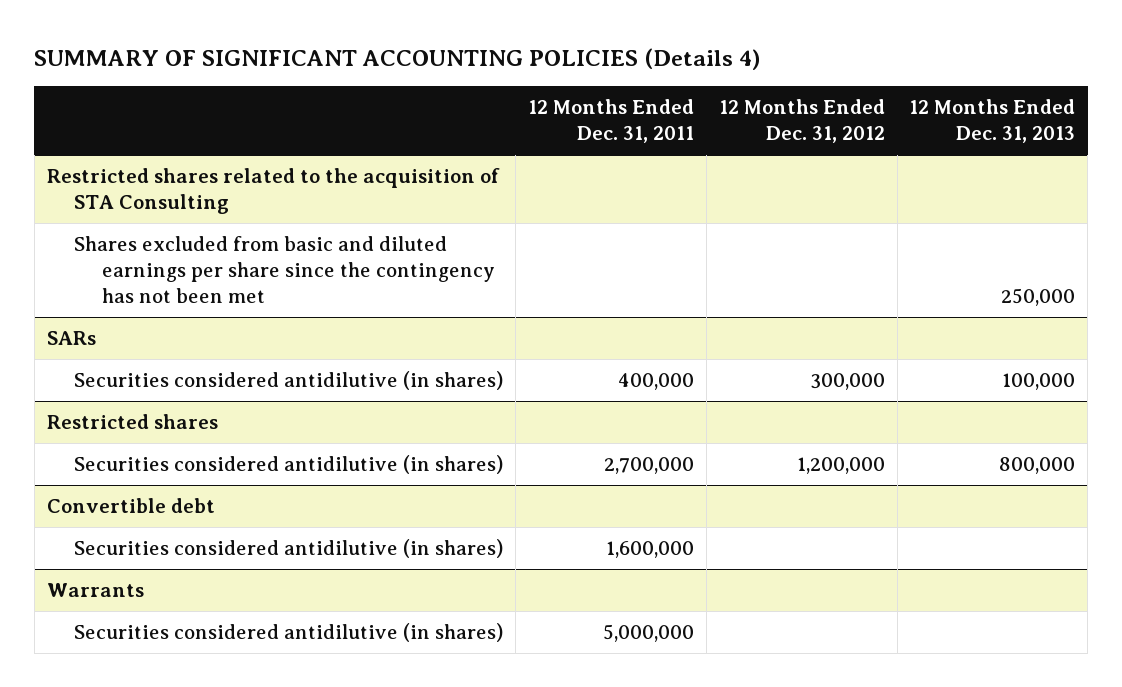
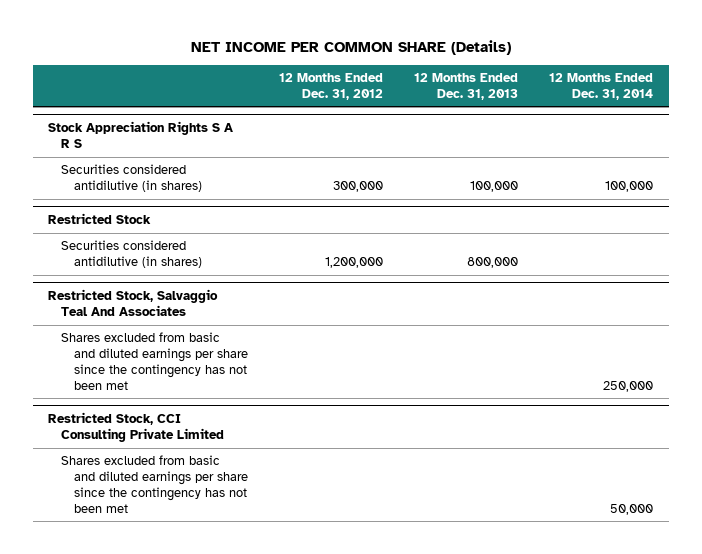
- SUMMARY OF SIGNIFICANT ACCOUNTING POLICIES (Details 4)
+ NET INCOME PER COMMON SHARE (Details)
- | 12 Months Ended Dec. 31, 2011 | 12 Months Ended Dec. 31, 2012 | 12 Months Ended Dec. 31, 2013
+ | 12 Months Ended Dec. 31, 2012 | 12 Months Ended Dec. 31, 2013 | 12 Months Ended Dec. 31, 2014
- Restricted shares related to the acquisition of STA Consulting
- Shares excluded from basic and diluted earnings per share since the contingency has not been met | | | 250,000
- SARs
+ Stock Appreciation Rights S A R S
- Restricted shares
+ Restricted Stock
- Convertible debt
- Securities considered antidilutive (in shares) | 1,600,000 | |
- Warrants
- Securities considered antidilutive (in shares) | 5,000,000 | |
+ Restricted Stock, Salvaggio Teal And Associates
+ Shares excluded from basic and diluted earnings per share since the contingency has not been met | | | 250,000
+ Restricted Stock, CCI Consulting Private Limited
+ Shares excluded from basic and diluted earnings per share since the contingency has not been met | | | 50,000

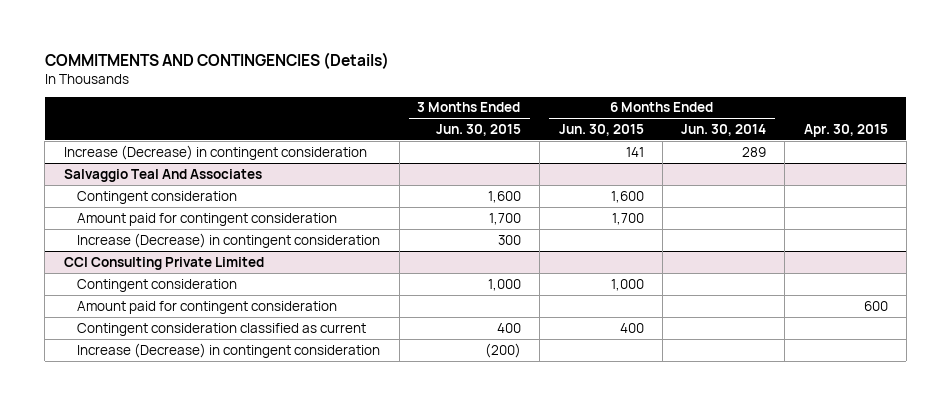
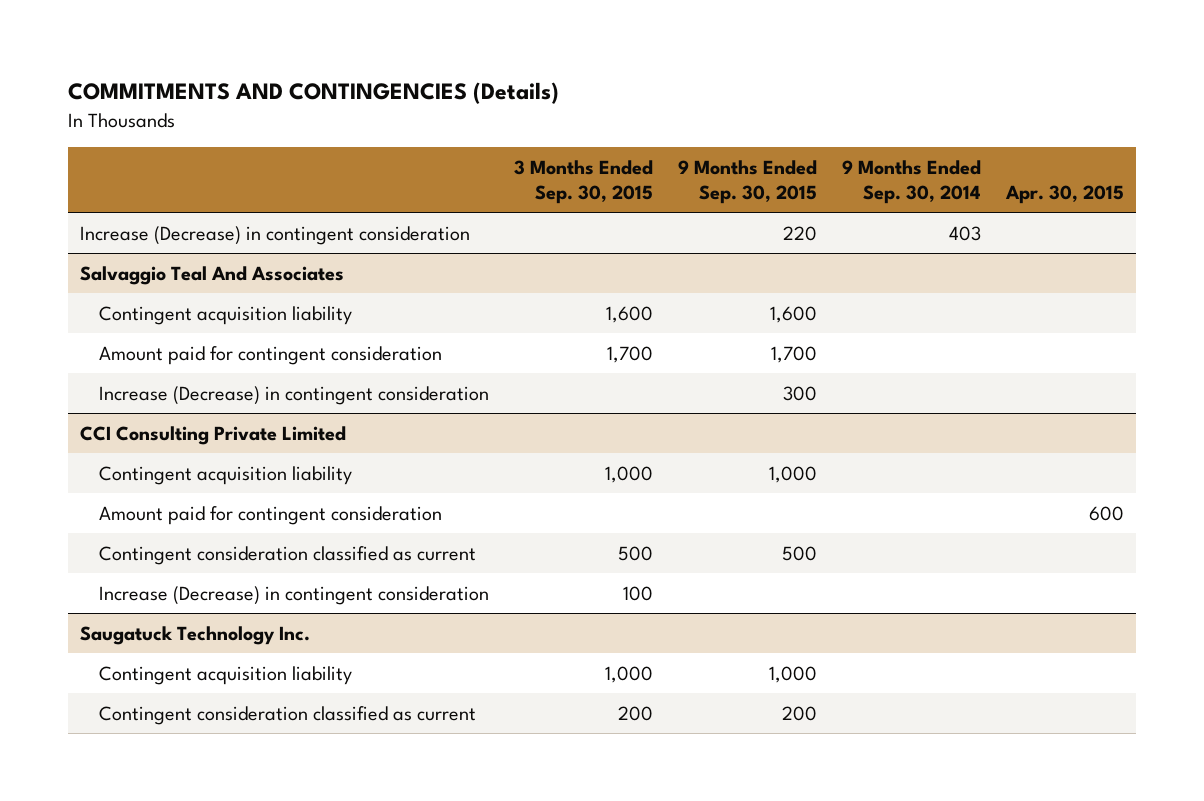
- | 3 Months Ended Jun. 30, 2015 | 6 Months Ended Jun. 30, 2015 | 6 Months Ended Jun. 30, 2014 | Apr. 30, 2015
+ | 3 Months Ended Sep. 30, 2015 | 9 Months Ended Sep. 30, 2015 | 9 Months Ended Sep. 30, 2014 | Apr. 30, 2015
@ Salvaggio Teal And Associates
- Contingent consideration | 1,600 | 1,600 | |
+ Contingent acquisition liability | 1,600 | 1,600 | |
@ CCI Consulting Private Limited
- Contingent consideration | 1,000 | 1,000 | |
+ Contingent acquisition liability | 1,000 | 1,000 | |
+ Saugatuck Technology Inc.
+ Contingent acquisition liability | 1,000 | 1,000 | |
+ Contingent consideration classified as current | 200 | 200 | |

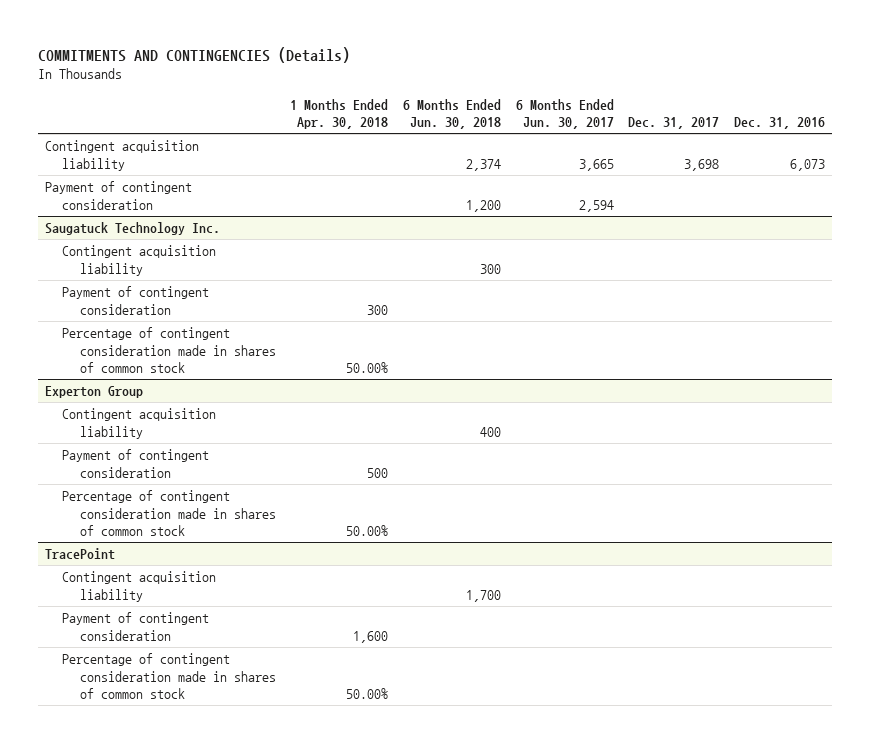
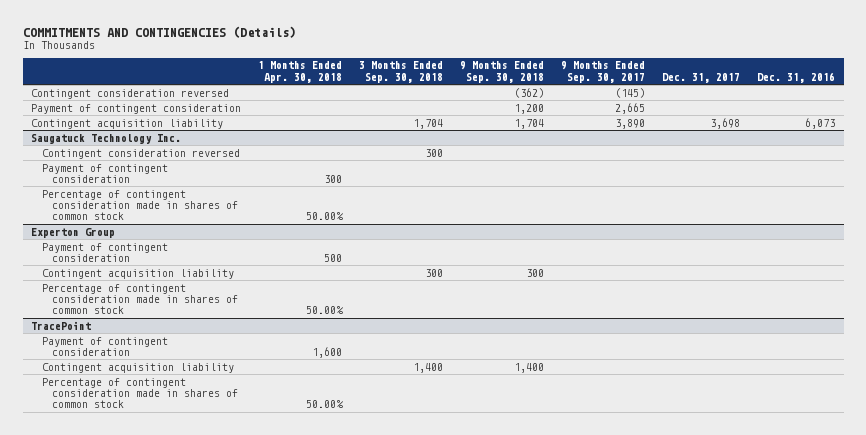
- | 1 Months Ended Apr. 30, 2018 | 6 Months Ended Jun. 30, 2018 | 6 Months Ended Jun. 30, 2017 | Dec. 31, 2017 | Dec. 31, 2016
+ | 1 Months Ended Apr. 30, 2018 | 3 Months Ended Sep. 30, 2018 | 9 Months Ended Sep. 30, 2018 | 9 Months Ended Sep. 30, 2017 | Dec. 31, 2017 | Dec. 31, 2016
+ Contingent consideration reversed | | | (362) | (145) | |
moved down: Contingent acquisition liability | | 1,704 | 1,704 | 3,890 | 3,698 | 6,073
@ Saugatuck Technology Inc.
- Contingent acquisition liability | | 300 | | |
+ Contingent consideration reversed | | 300 | | | |
@ Experton Group
moved down: Contingent acquisition liability | | 300 | 300 | | |
@ TracePoint
moved down: Contingent acquisition liability | | 1,400 | 1,400 | | |

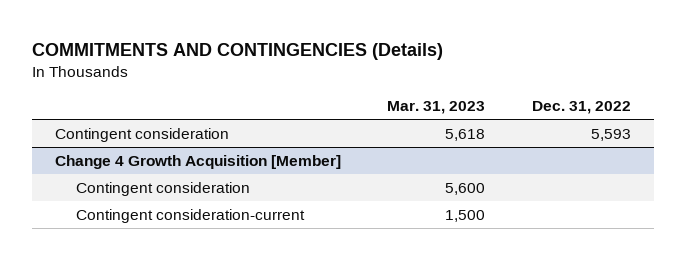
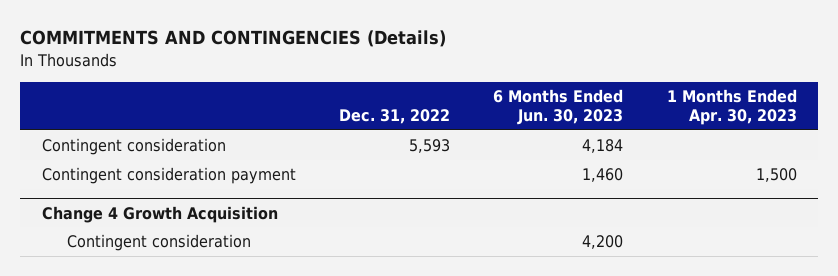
- | Mar. 31, 2023 | Dec. 31, 2022
+ | Dec. 31, 2022 | 6 Months Ended Jun. 30, 2023 | 1 Months Ended Apr. 30, 2023
- Change 4 Growth Acquisition [Member]
+ Contingent consideration payment | | 1,460 | 1,500
+ Change 4 Growth Acquisition
- Contingent consideration-current | 1,500 |

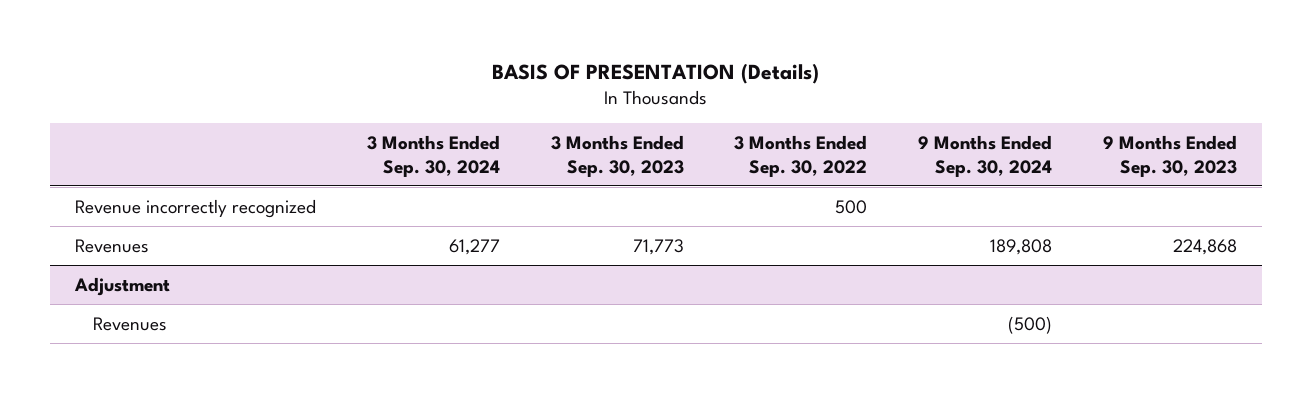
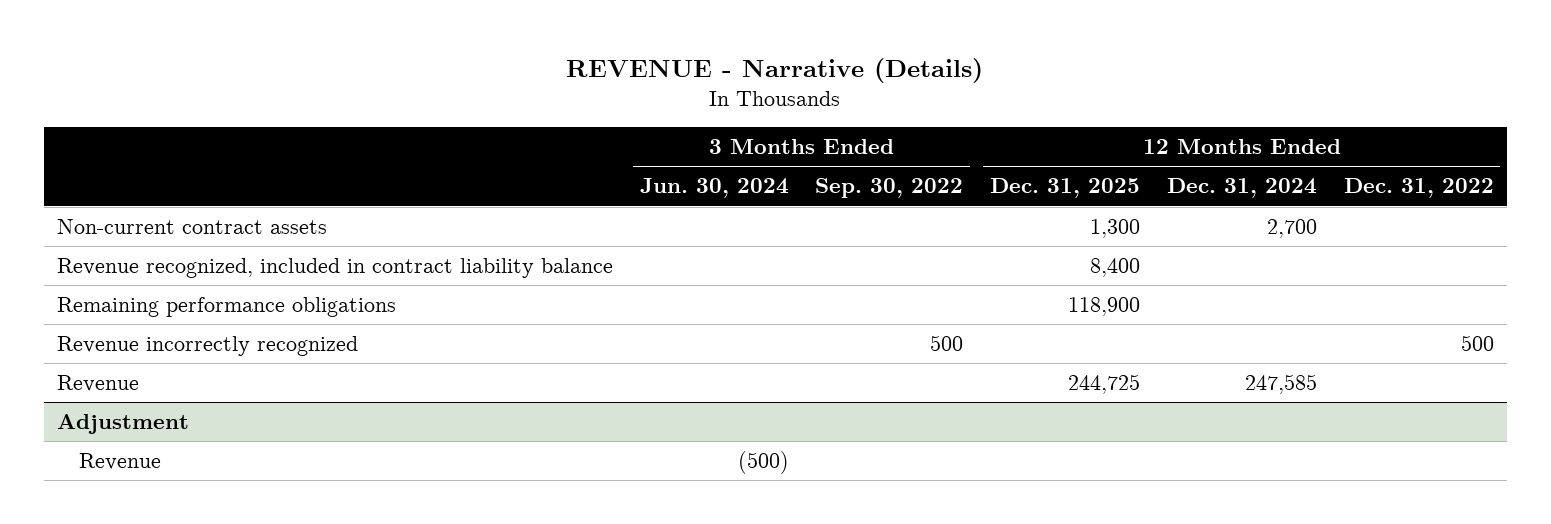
- BASIS OF PRESENTATION (Details)
+ REVENUE - Narrative (Details)
- | 3 Months Ended Sep. 30, 2024 | 3 Months Ended Sep. 30, 2023 | 3 Months Ended Sep. 30, 2022 | 9 Months Ended Sep. 30, 2024 | 9 Months Ended Sep. 30, 2023
+ | 3 Months Ended Jun. 30, 2024 | 3 Months Ended Sep. 30, 2022 | 12 Months Ended Dec. 31, 2025 | 12 Months Ended Dec. 31, 2024 | 12 Months Ended Dec. 31, 2022
+ Non-current contract assets | | | 1,300 | 2,700 |
+ Revenue recognized, included in contract liability balance | | | 8,400 | |
+ Remaining performance obligations | | | 118,900 | |
- Revenues | 61,277 | 71,773 | | 189,808 | 224,868
+ Revenue | | | 244,725 | 247,585 |
@ Adjustment
- Revenues | | | | (500) |
+ Revenue | (500) | | | |

